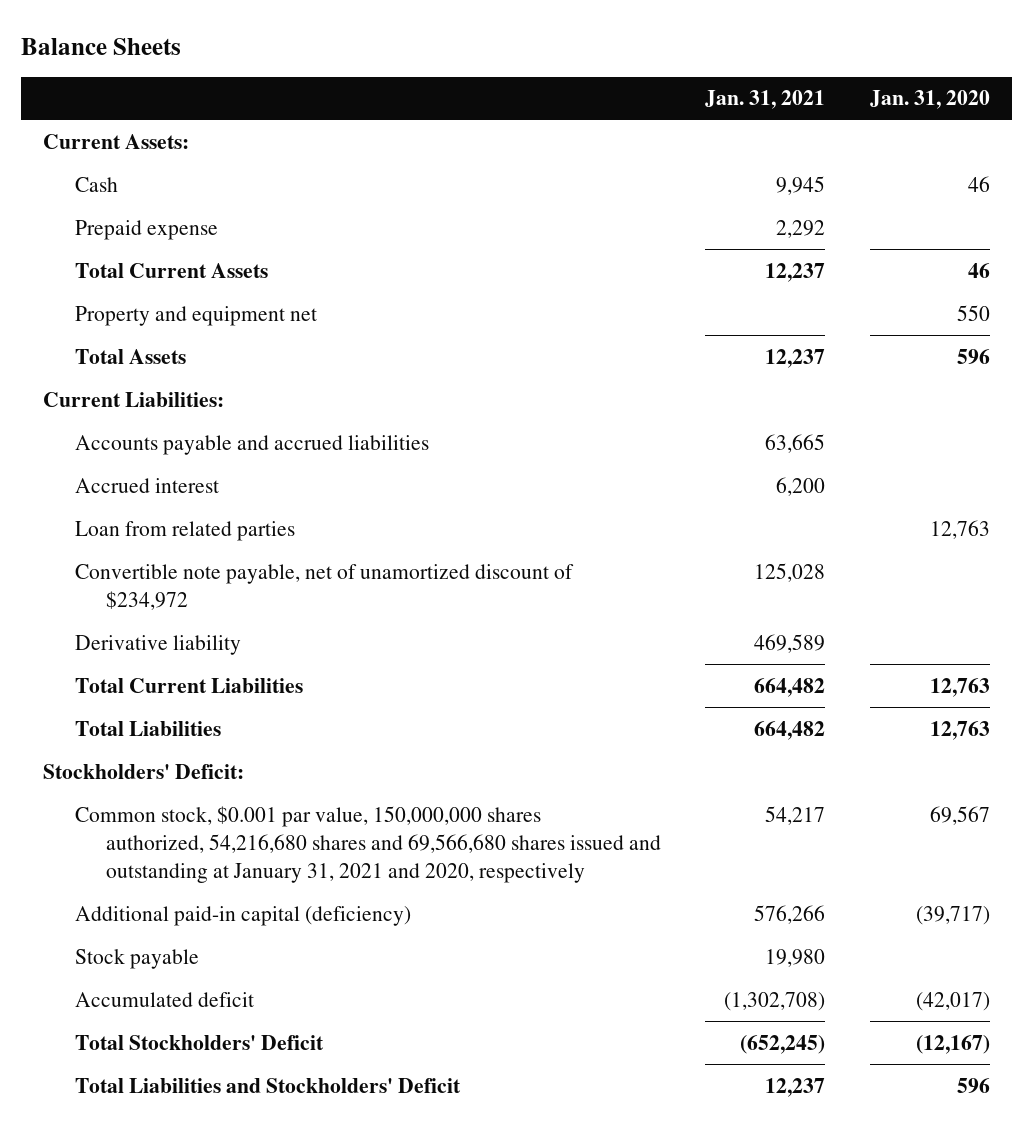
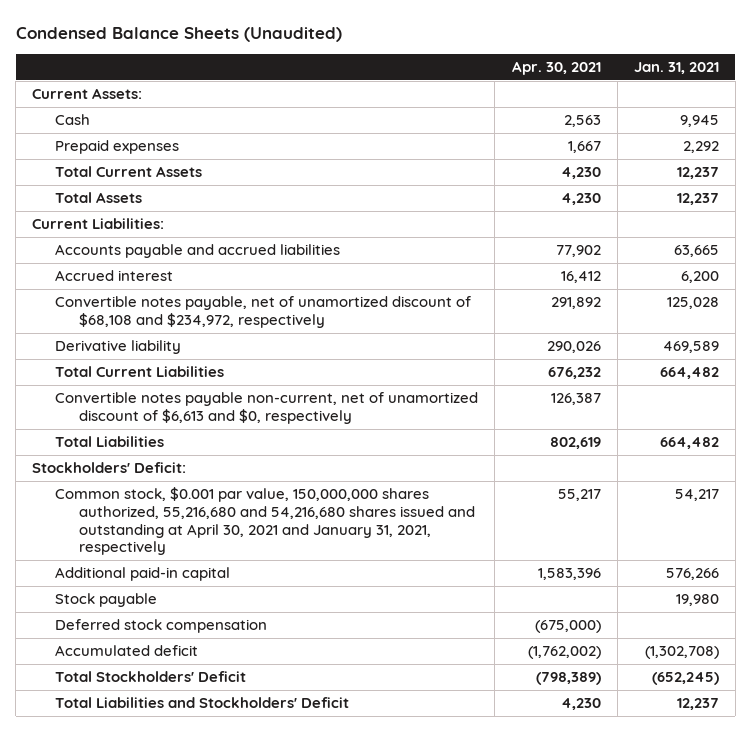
- Balance Sheets
+ Condensed Balance Sheets (Unaudited)
- | Jan. 31, 2021 | Jan. 31, 2020
+ | Apr. 30, 2021 | Jan. 31, 2021
- Prepaid expense | 2,292 |
+ Prepaid expenses | 1,667 | 2,292
- Property and equipment net | | 550
- Loan from related parties | | 12,763
- Convertible note payable, net of unamortized discount of $234,972 | 125,028 |
+ Convertible notes payable, net of unamortized discount of $68,108 and $234,972, respectively | 291,892 | 125,028
+ Convertible notes payable non-current, net of unamortized discount of $6,613 and $0, respectively | 126,387 |
- Common stock, $0.001 par value, 150,000,000 shares authorized, 54,216,680 shares and 69,566,680 shares issued and outstanding at January 31, 2021 and 2020, respectively | 54,217 | 69,567
- Additional paid-in capital (deficiency) | 576,266 | (39,717)
+ Common stock, $0.001 par value, 150,000,000 shares authorized, 55,216,680 and 54,216,680 shares issued and outstanding at April 30, 2021 and January 31, 2021, respectively | 55,217 | 54,217
+ Additional paid-in capital | 1,583,396 | 576,266
+ Deferred stock compensation | (675,000) |

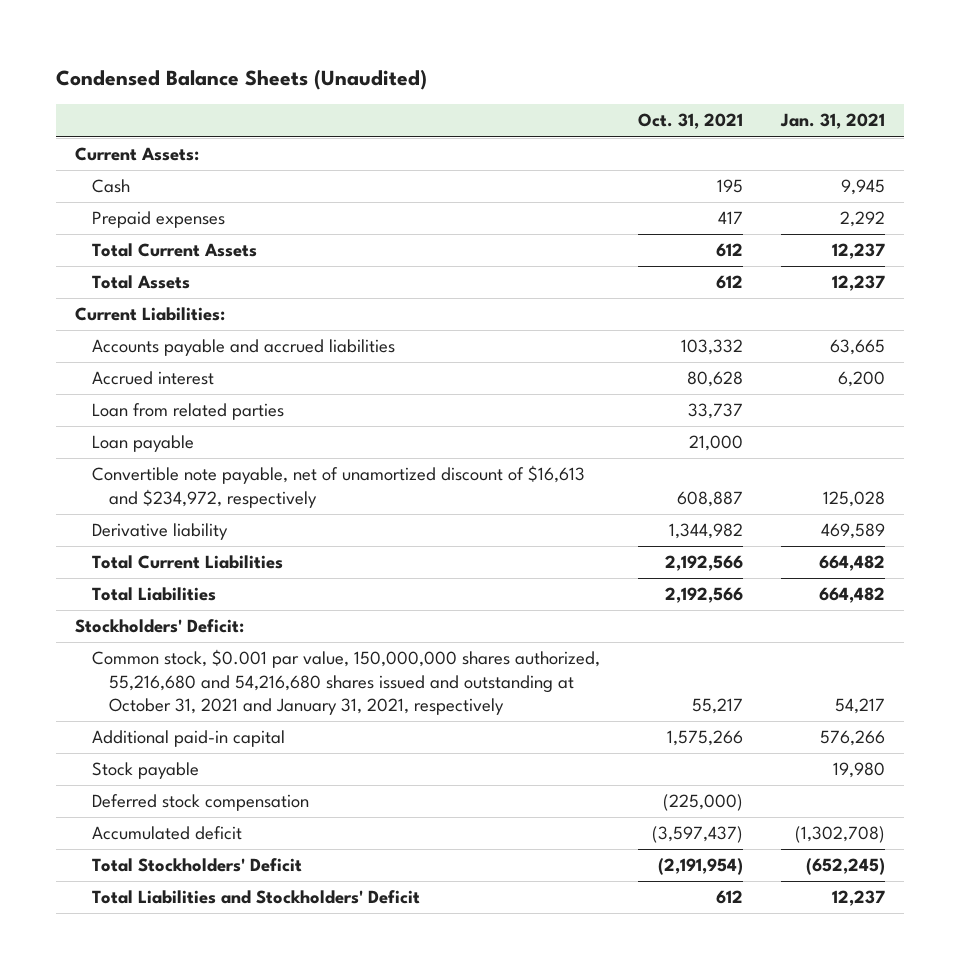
- | Apr. 30, 2021 | Jan. 31, 2021
+ | Oct. 31, 2021 | Jan. 31, 2021
- Convertible notes payable, net of unamortized discount of $68,108 and $234,972, respectively | 291,892 | 125,028
+ Loan from related parties | 33,737 |
+ Loan payable | 21,000 |
+ Convertible note payable, net of unamortized discount of $16,613 and $234,972, respectively | 608,887 | 125,028
- Convertible notes payable non-current, net of unamortized discount of $6,613 and $0, respectively | 126,387 |
- Common stock, $0.001 par value, 150,000,000 shares authorized, 55,216,680 and 54,216,680 shares issued and outstanding at April 30, 2021 and January 31, 2021, respectively | 55,217 | 54,217
+ Common stock, $0.001 par value, 150,000,000 shares authorized, 55,216,680 and 54,216,680 shares issued and outstanding at October 31, 2021 and January 31, 2021, respectively | 55,217 | 54,217

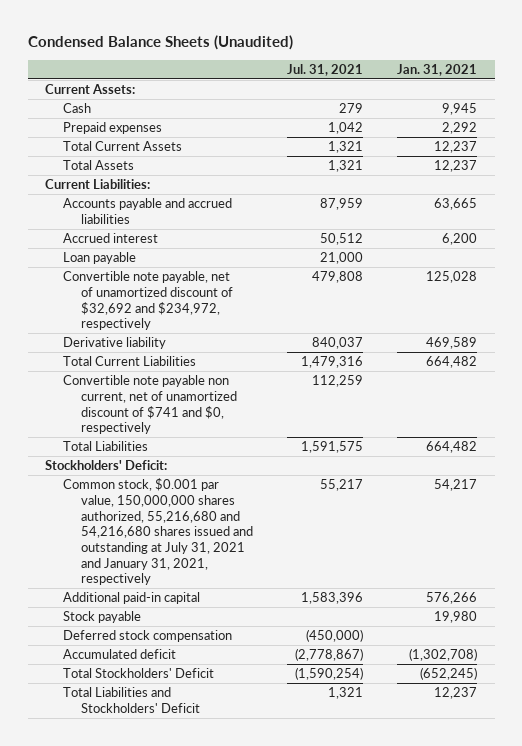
- | Oct. 31, 2021 | Jan. 31, 2021
+ | Jul. 31, 2021 | Jan. 31, 2021
- Loan from related parties | 33,737 |
- Convertible note payable, net of unamortized discount of $16,613 and $234,972, respectively | 608,887 | 125,028
+ Convertible note payable, net of unamortized discount of $32,692 and $234,972, respectively | 479,808 | 125,028
+ Convertible note payable non current, net of unamortized discount of $741 and $0, respectively | 112,259 |
- Common stock, $0.001 par value, 150,000,000 shares authorized, 55,216,680 and 54,216,680 shares issued and outstanding at October 31, 2021 and January 31, 2021, respectively | 55,217 | 54,217
+ Common stock, $0.001 par value, 150,000,000 shares authorized, 55,216,680 and 54,216,680 shares issued and outstanding at July 31, 2021 and January 31, 2021, respectively | 55,217 | 54,217

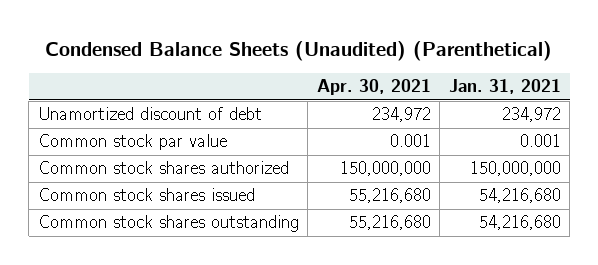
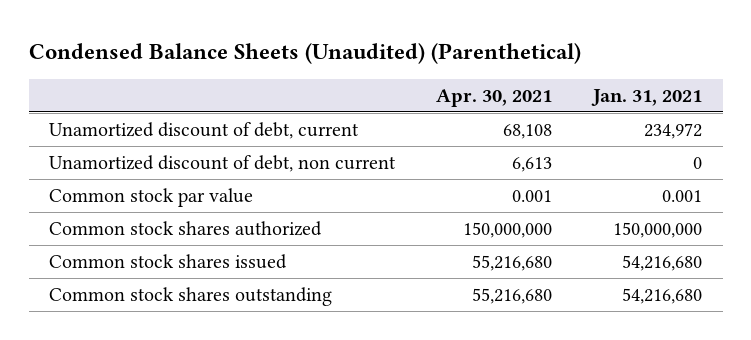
- Unamortized discount of debt | 234,972 | 234,972
+ Unamortized discount of debt, current | 68,108 | 234,972
+ Unamortized discount of debt, non current | 6,613 | 0

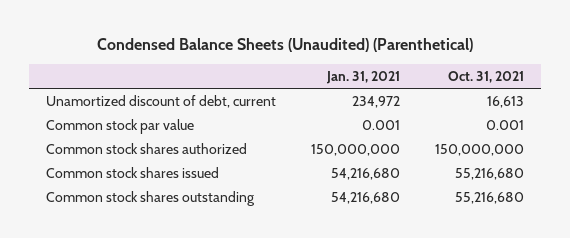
- | Apr. 30, 2021 | Jan. 31, 2021
+ | Jan. 31, 2021 | Oct. 31, 2021
- Unamortized discount of debt, non current | 6,613 | 0

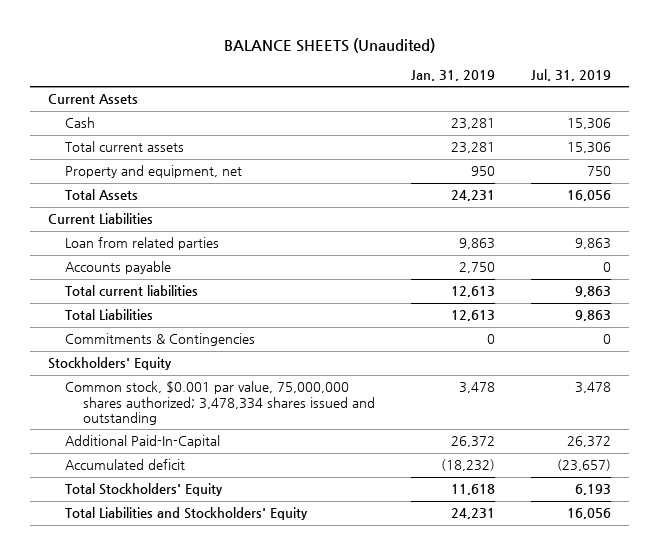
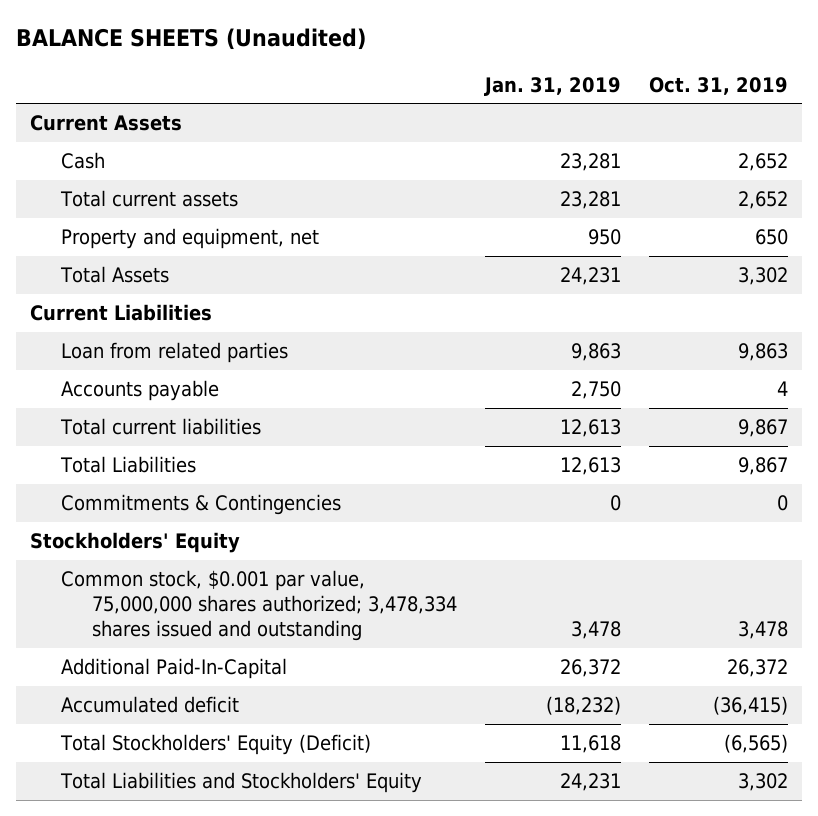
- | Jan. 31, 2019 | Jul. 31, 2019
+ | Jan. 31, 2019 | Oct. 31, 2019
- Total Stockholders' Equity | 11,618 | 6,193
+ Total Stockholders' Equity (Deficit) | 11,618 | (6,565)

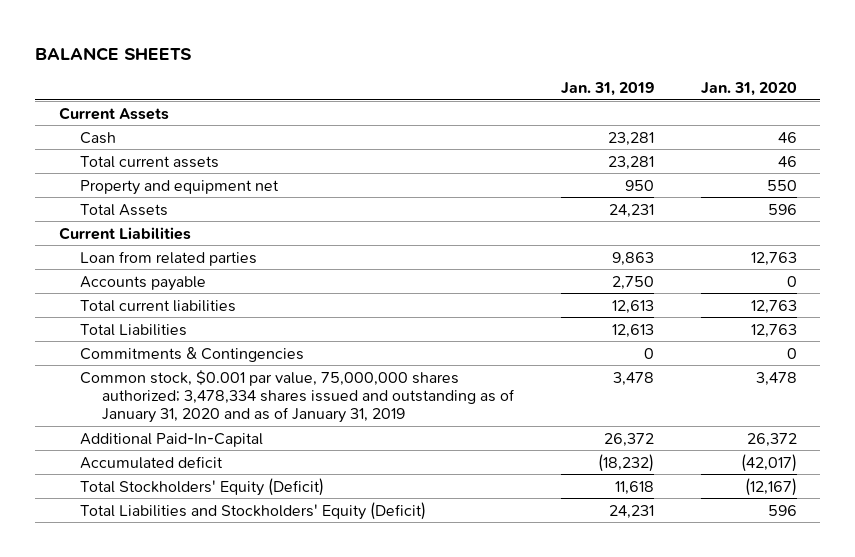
- BALANCE SHEETS (Unaudited)
+ BALANCE SHEETS
- | Jan. 31, 2019 | Oct. 31, 2019
+ | Jan. 31, 2019 | Jan. 31, 2020
- Property and equipment, net | 950 | 650
+ Property and equipment net | 950 | 550
- Stockholders' Equity
- Common stock, $0.001 par value, 75,000,000 shares authorized; 3,478,334 shares issued and outstanding | 3,478 | 3,478
+ Common stock, $0.001 par value, 75,000,000 shares authorized; 3,478,334 shares issued and outstanding as of January 31, 2020 and as of January 31, 2019 | 3,478 | 3,478
- Total Liabilities and Stockholders' Equity | 24,231 | 3,302
+ Total Liabilities and Stockholders' Equity (Deficit) | 24,231 | 596

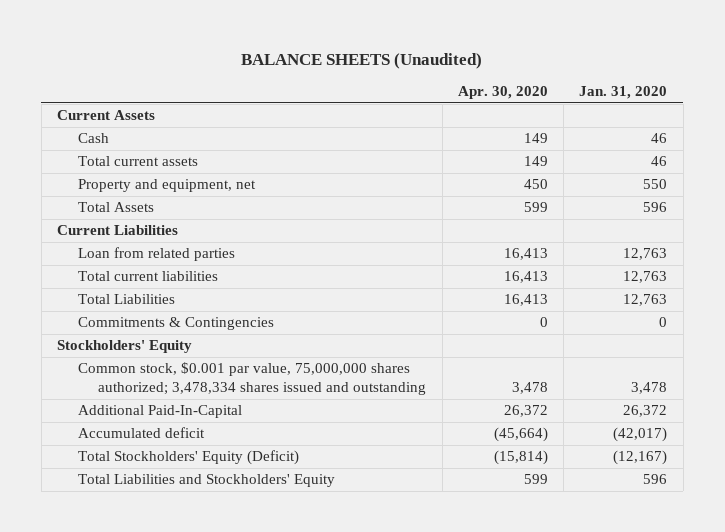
- BALANCE SHEETS
+ BALANCE SHEETS (Unaudited)
- | Jan. 31, 2019 | Jan. 31, 2020
+ | Apr. 30, 2020 | Jan. 31, 2020
- Property and equipment net | 950 | 550
+ Property and equipment, net | 450 | 550
- Accounts payable | 2,750 | 0
- Common stock, $0.001 par value, 75,000,000 shares authorized; 3,478,334 shares issued and outstanding as of January 31, 2020 and as of January 31, 2019 | 3,478 | 3,478
+ Stockholders' Equity
+ Common stock, $0.001 par value, 75,000,000 shares authorized; 3,478,334 shares issued and outstanding | 3,478 | 3,478
- Total Liabilities and Stockholders' Equity (Deficit) | 24,231 | 596
+ Total Liabilities and Stockholders' Equity | 599 | 596

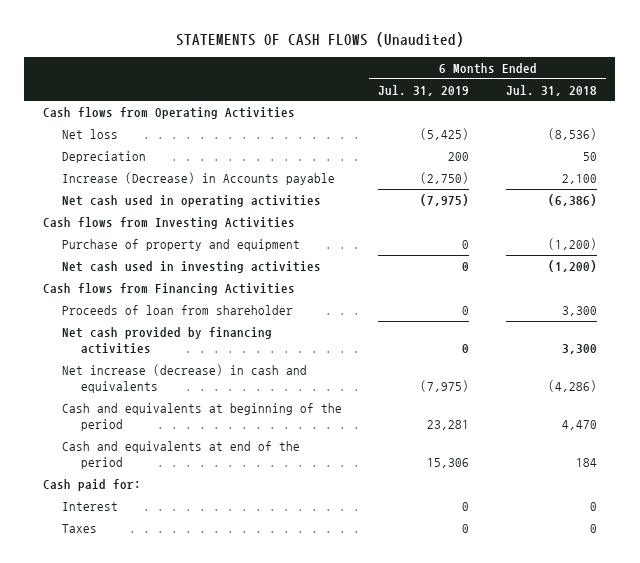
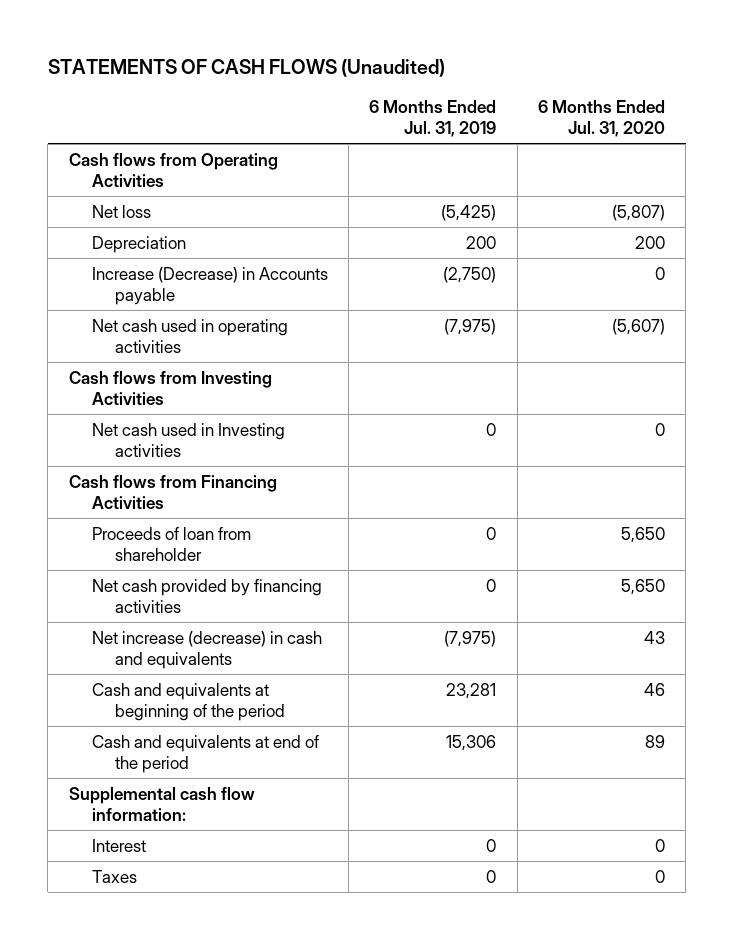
- | 6 Months Ended Jul. 31, 2019 | 6 Months Ended Jul. 31, 2018
+ | 6 Months Ended Jul. 31, 2019 | 6 Months Ended Jul. 31, 2020
- Purchase of property and equipment | 0 | (1,200)
- Net cash used in investing activities | 0 | (1,200)
+ Net cash used in Investing activities | 0 | 0
- Cash paid for:
+ Supplemental cash flow information:

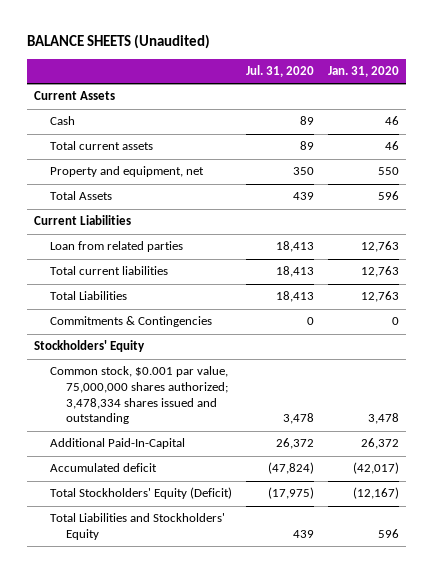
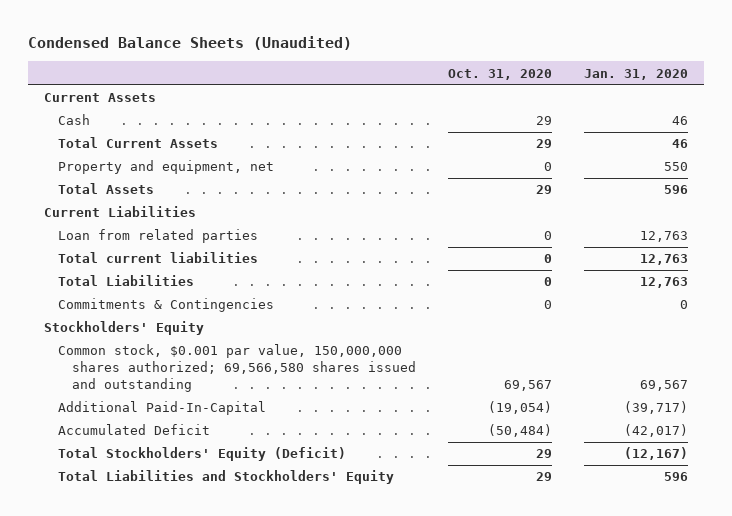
- BALANCE SHEETS (Unaudited)
+ Condensed Balance Sheets (Unaudited)
- | Jul. 31, 2020 | Jan. 31, 2020
+ | Oct. 31, 2020 | Jan. 31, 2020
- Total current assets | 89 | 46
+ Total Current Assets | 29 | 46
- Common stock, $0.001 par value, 75,000,000 shares authorized; 3,478,334 shares issued and outstanding | 3,478 | 3,478
- Additional Paid-In-Capital | 26,372 | 26,372
- Accumulated deficit | (47,824) | (42,017)
+ Common stock, $0.001 par value, 150,000,000 shares authorized; 69,566,580 shares issued and outstanding | 69,567 | 69,567
+ Additional Paid-In-Capital | (19,054) | (39,717)
+ Accumulated Deficit | (50,484) | (42,017)

